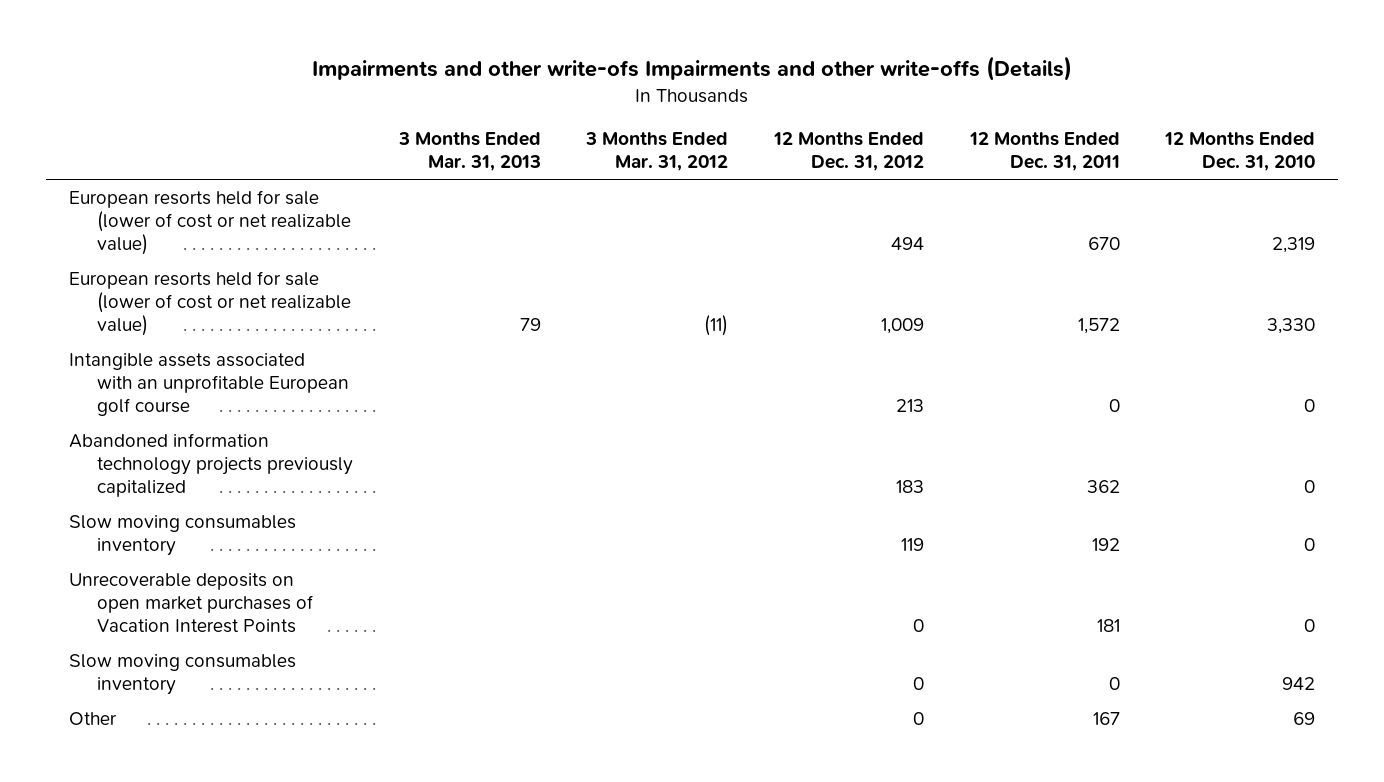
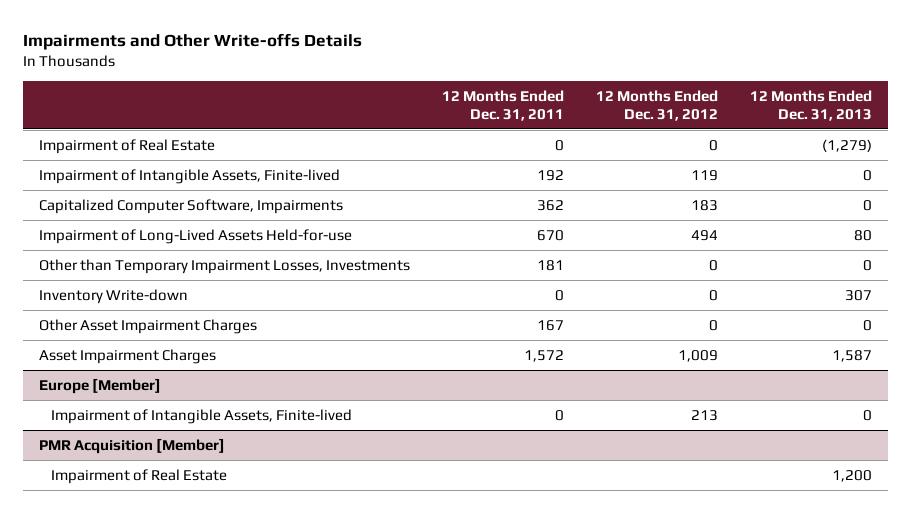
- Impairments and other write-ofs Impairments and other write-offs (Details)
+ Impairments and Other Write-offs Details
- | 3 Months Ended Mar. 31, 2013 | 3 Months Ended Mar. 31, 2012 | 12 Months Ended Dec. 31, 2012 | 12 Months Ended Dec. 31, 2011 | 12 Months Ended Dec. 31, 2010
+ | 12 Months Ended Dec. 31, 2011 | 12 Months Ended Dec. 31, 2012 | 12 Months Ended Dec. 31, 2013
- European resorts held for sale (lower of cost or net realizable value) | | | 494 | 670 | 2,319
- European resorts held for sale (lower of cost or net realizable value) | 79 | (11) | 1,009 | 1,572 | 3,330
- Intangible assets associated with an unprofitable European golf course | | | 213 | 0 | 0
- Abandoned information technology projects previously capitalized | | | 183 | 362 | 0
- Slow moving consumables inventory | | | 119 | 192 | 0
- Unrecoverable deposits on open market purchases of Vacation Interest Points | | | 0 | 181 | 0
- Slow moving consumables inventory | | | 0 | 0 | 942
- Other | | | 0 | 167 | 69
+ Impairment of Real Estate | 0 | 0 | (1,279)
+ Impairment of Intangible Assets, Finite-lived | 192 | 119 | 0
+ Capitalized Computer Software, Impairments | 362 | 183 | 0
+ Impairment of Long-Lived Assets Held-for-use | 670 | 494 | 80
+ Other than Temporary Impairment Losses, Investments | 181 | 0 | 0
+ Inventory Write-down | 0 | 0 | 307
+ Other Asset Impairment Charges | 167 | 0 | 0
+ Asset Impairment Charges | 1,572 | 1,009 | 1,587
+ Europe [Member]
+ Impairment of Intangible Assets, Finite-lived | 0 | 213 | 0
+ PMR Acquisition [Member]
+ Impairment of Real Estate | | | 1,200

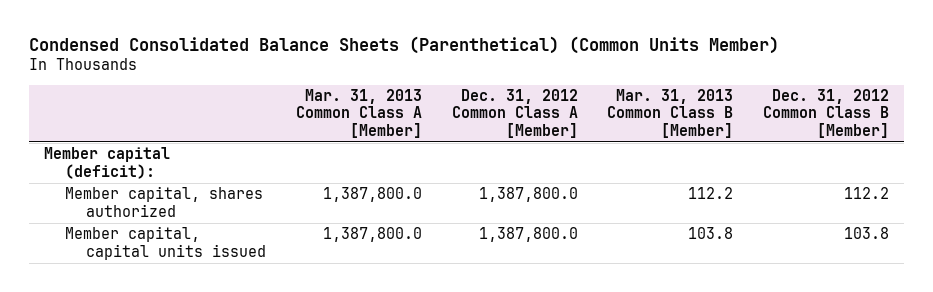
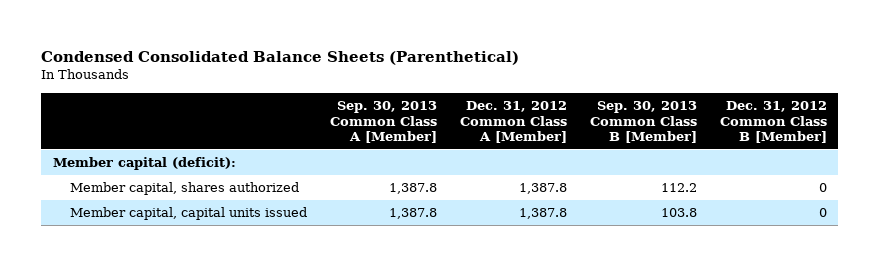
- Condensed Consolidated Balance Sheets (Parenthetical) (Common Units Member)
+ Condensed Consolidated Balance Sheets (Parenthetical)
- | Mar. 31, 2013 Common Class A [Member] | Dec. 31, 2012 Common Class A [Member] | Mar. 31, 2013 Common Class B [Member] | Dec. 31, 2012 Common Class B [Member]
+ | Sep. 30, 2013 Common Class A [Member] | Dec. 31, 2012 Common Class A [Member] | Sep. 30, 2013 Common Class B [Member] | Dec. 31, 2012 Common Class B [Member]
- Member capital, shares authorized | 1,387,800.0 | 1,387,800.0 | 112.2 | 112.2
- Member capital, capital units issued | 1,387,800.0 | 1,387,800.0 | 103.8 | 103.8
+ Member capital, shares authorized | 1,387.8 | 1,387.8 | 112.2 | 0
+ Member capital, capital units issued | 1,387.8 | 1,387.8 | 103.8 | 0

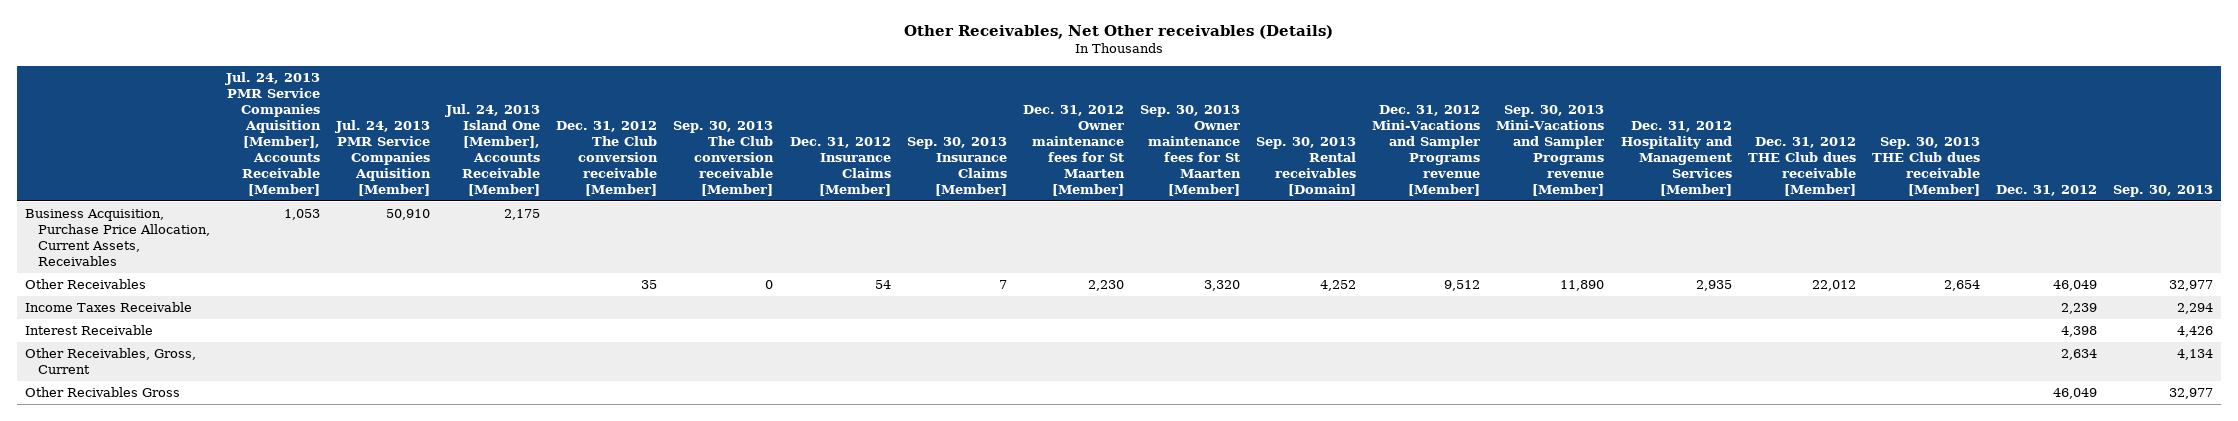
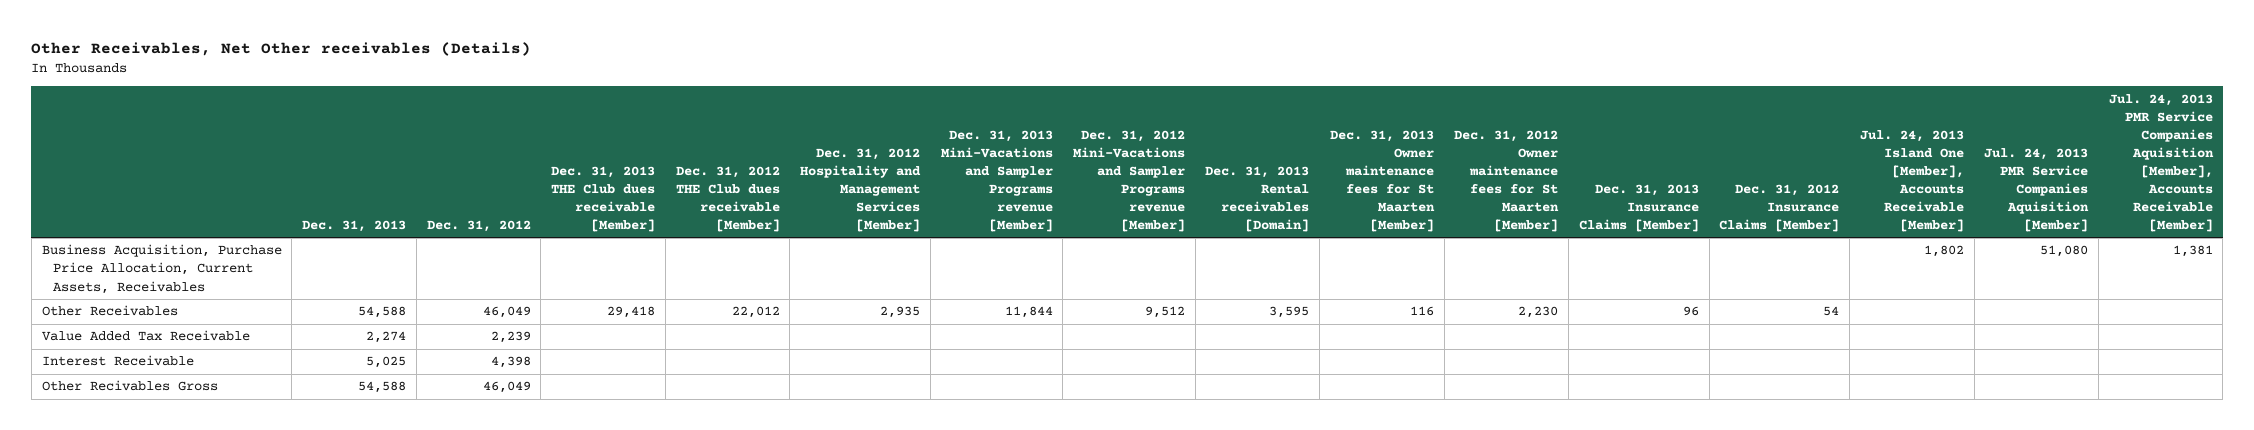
- | Jul. 24, 2013 PMR Service Companies Aquisition [Member], Accounts Receivable [Member] | Jul. 24, 2013 PMR Service Companies Aquisition [Member] | Jul. 24, 2013 Island One [Member], Accounts Receivable [Member] | Dec. 31, 2012 The Club conversion receivable [Member] | Sep. 30, 2013 The Club conversion receivable [Member] | Dec. 31, 2012 Insurance Claims [Member] | Sep. 30, 2013 Insurance Claims [Member] | Dec. 31, 2012 Owner maintenance fees for St Maarten [Member] | Sep. 30, 2013 Owner maintenance fees for St Maarten [Member] | Sep. 30, 2013 Rental receivables [Domain] | Dec. 31, 2012 Mini-Vacations and Sampler Programs revenue [Member] | Sep. 30, 2013 Mini-Vacations and Sampler Programs revenue [Member] | Dec. 31, 2012 Hospitality and Management Services [Member] | Dec. 31, 2012 THE Club dues receivable [Member] | Sep. 30, 2013 THE Club dues receivable [Member] | Dec. 31, 2012 | Sep. 30, 2013
+ | Dec. 31, 2013 | Dec. 31, 2012 | Dec. 31, 2013 THE Club dues receivable [Member] | Dec. 31, 2012 THE Club dues receivable [Member] | Dec. 31, 2012 Hospitality and Management Services [Member] | Dec. 31, 2013 Mini-Vacations and Sampler Programs revenue [Member] | Dec. 31, 2012 Mini-Vacations and Sampler Programs revenue [Member] | Dec. 31, 2013 Rental receivables [Domain] | Dec. 31, 2013 Owner maintenance fees for St Maarten [Member] | Dec. 31, 2012 Owner maintenance fees for St Maarten [Member] | Dec. 31, 2013 Insurance Claims [Member] | Dec. 31, 2012 Insurance Claims [Member] | Jul. 24, 2013 Island One [Member], Accounts Receivable [Member] | Jul. 24, 2013 PMR Service Companies Aquisition [Member] | Jul. 24, 2013 PMR Service Companies Aquisition [Member], Accounts Receivable [Member]
- Business Acquisition, Purchase Price Allocation, Current Assets, Receivables | 1,053 | 50,910 | 2,175 | | | | | | | | | | | | | |
+ Business Acquisition, Purchase Price Allocation, Current Assets, Receivables | | | | | | | | | | | | | 1,802 | 51,080 | 1,381
- Income Taxes Receivable | | | | | | | | | | | | | | | | 2,239 | 2,294
+ Value Added Tax Receivable | 2,274 | 2,239 | | | | | | | | | | | | |
- Other Receivables, Gross, Current | | | | | | | | | | | | | | | | 2,634 | 4,134

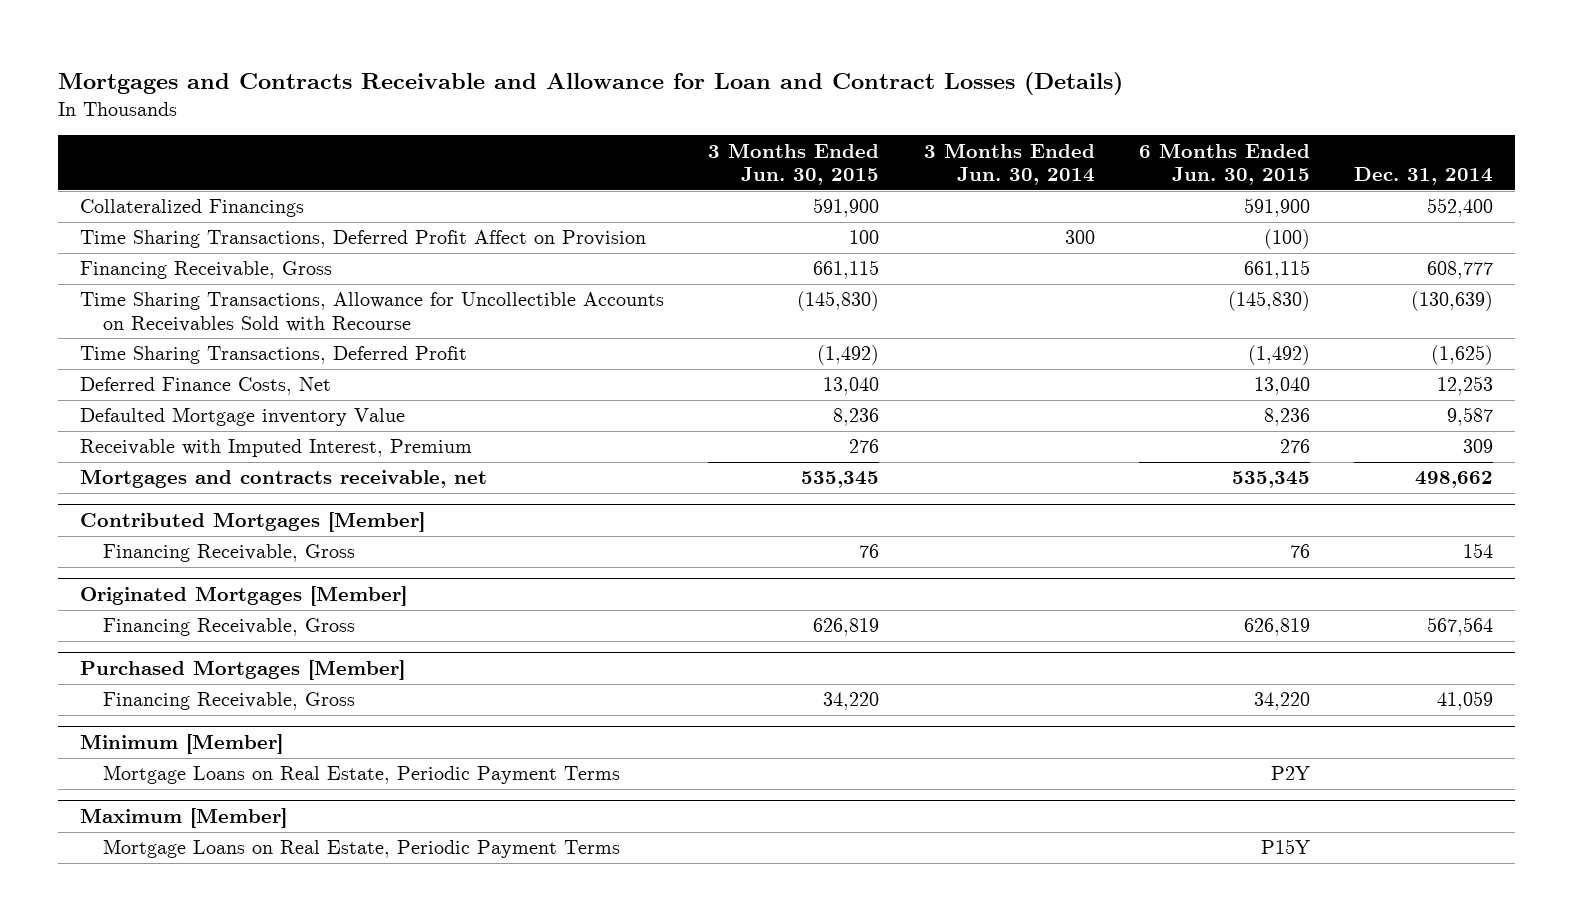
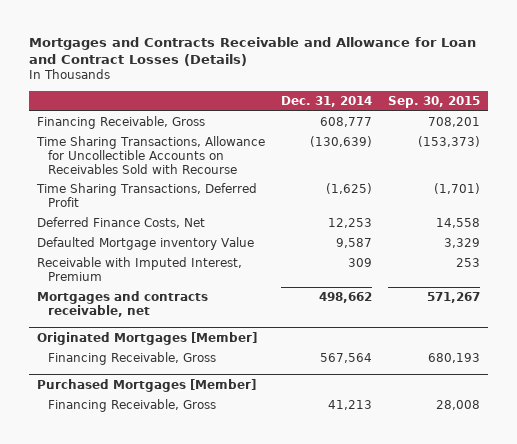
- | 3 Months Ended Jun. 30, 2015 | 3 Months Ended Jun. 30, 2014 | 6 Months Ended Jun. 30, 2015 | Dec. 31, 2014
+ | Dec. 31, 2014 | Sep. 30, 2015
- Collateralized Financings | 591,900 | | 591,900 | 552,400
- Time Sharing Transactions, Deferred Profit Affect on Provision | 100 | 300 | (100) |
- Contributed Mortgages [Member]
- Financing Receivable, Gross | 76 | | 76 | 154
@ Purchased Mortgages [Member]
- Financing Receivable, Gross | 34,220 | | 34,220 | 41,059
- Minimum [Member]
- Mortgage Loans on Real Estate, Periodic Payment Terms | | | P2Y |
- Maximum [Member]
- Mortgage Loans on Real Estate, Periodic Payment Terms | | | P15Y |
@ Purchased Mortgages [Member]
+ Financing Receivable, Gross | 41,213 | 28,008

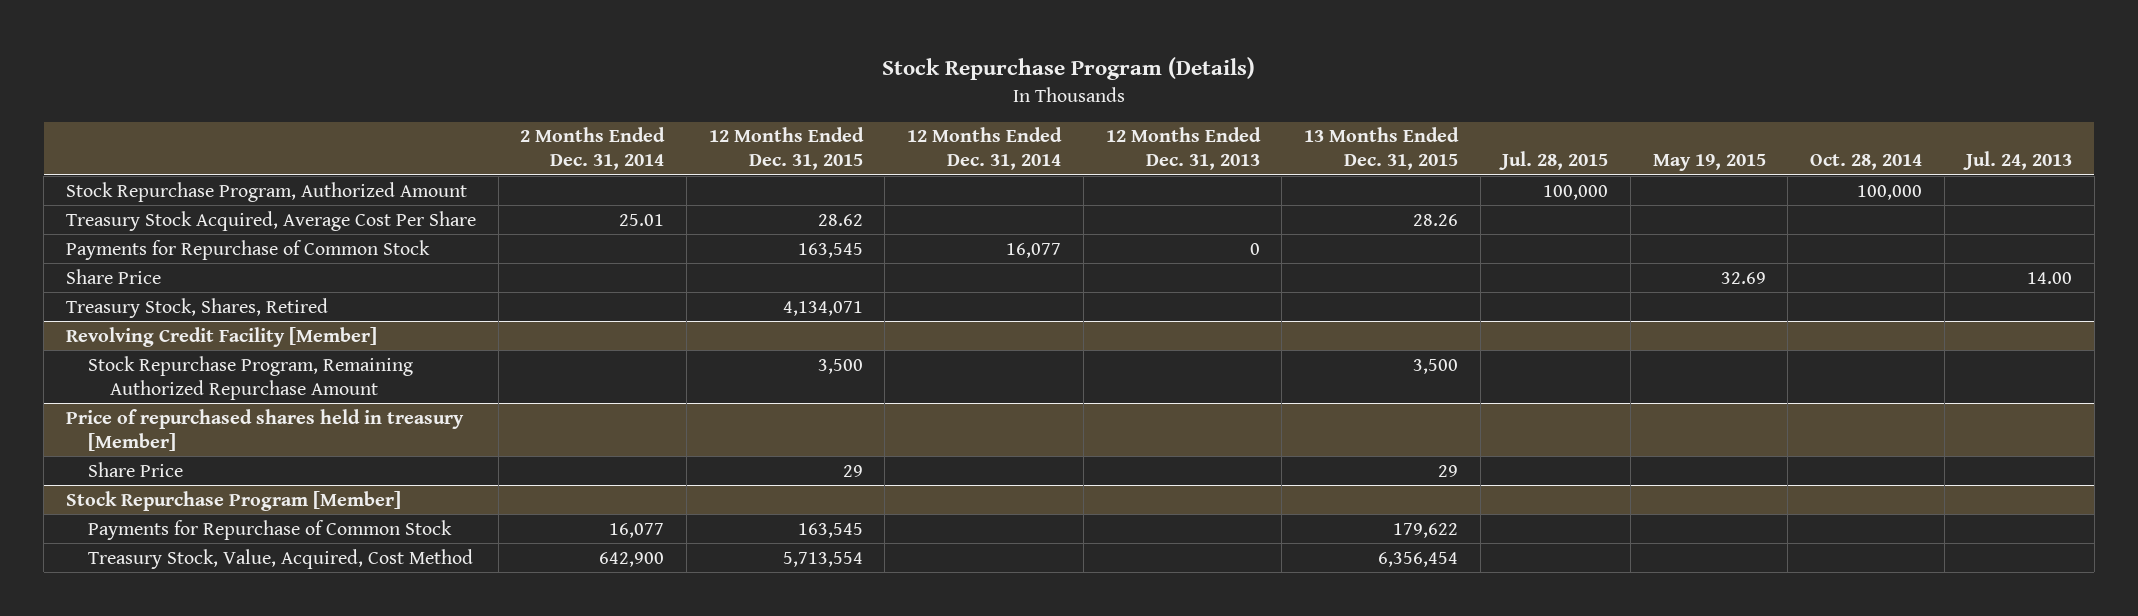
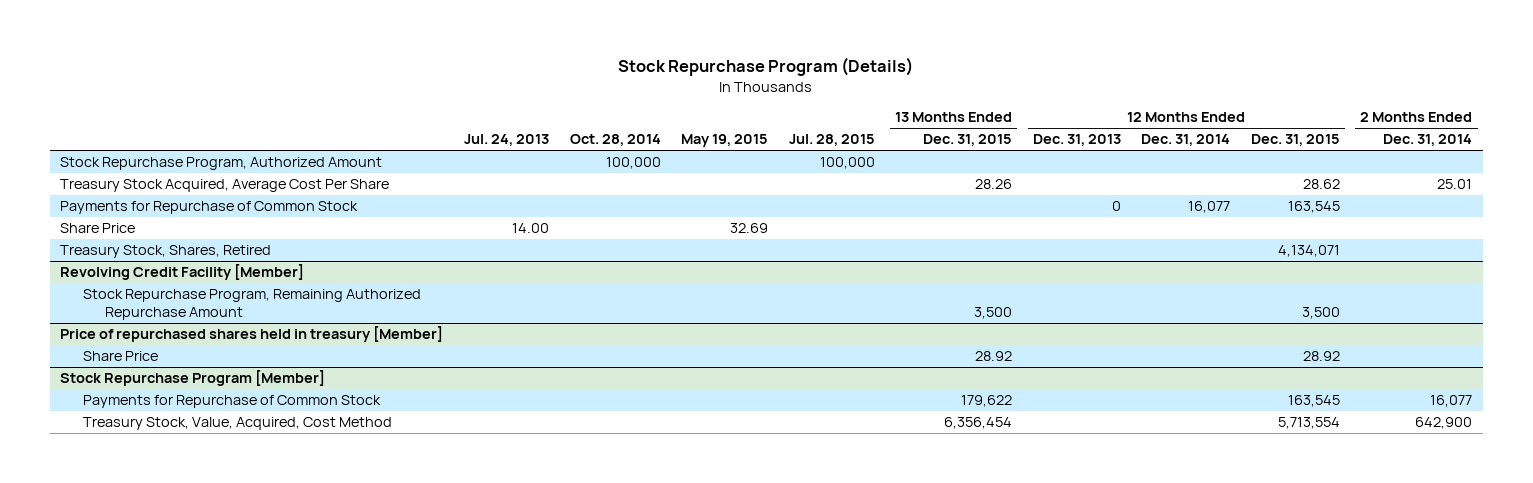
- | 2 Months Ended Dec. 31, 2014 | 12 Months Ended Dec. 31, 2015 | 12 Months Ended Dec. 31, 2014 | 12 Months Ended Dec. 31, 2013 | 13 Months Ended Dec. 31, 2015 | Jul. 28, 2015 | May 19, 2015 | Oct. 28, 2014 | Jul. 24, 2013
+ | Jul. 24, 2013 | Oct. 28, 2014 | May 19, 2015 | Jul. 28, 2015 | 13 Months Ended Dec. 31, 2015 | 12 Months Ended Dec. 31, 2013 | 12 Months Ended Dec. 31, 2014 | 12 Months Ended Dec. 31, 2015 | 2 Months Ended Dec. 31, 2014
@ Price of repurchased shares held in treasury [Member]
- Share Price | | 29 | | | 29 | | | |
+ Share Price | | | | | 28.92 | | | 28.92 |

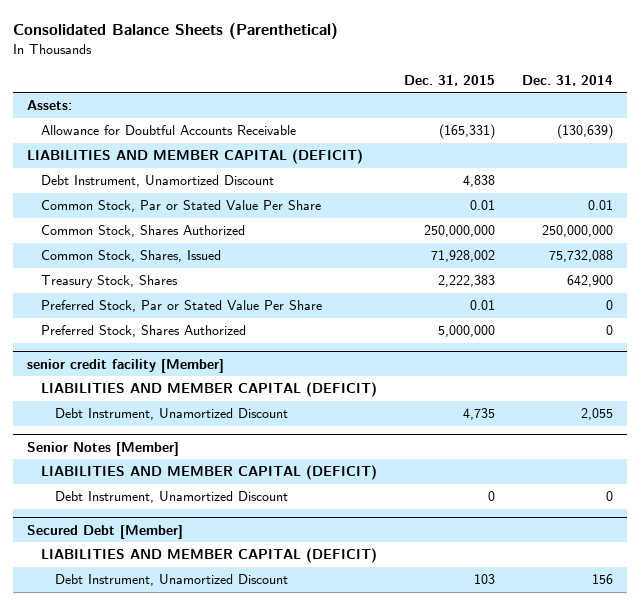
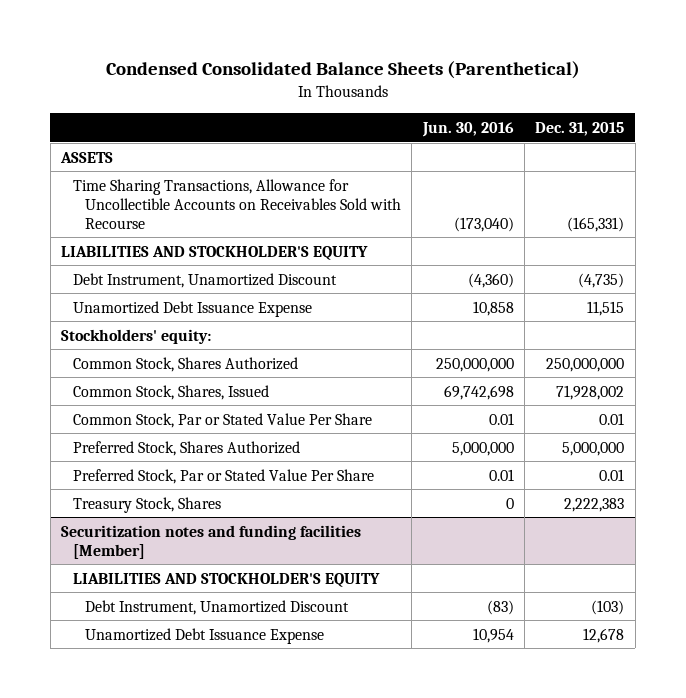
- Consolidated Balance Sheets (Parenthetical)
+ Condensed Consolidated Balance Sheets (Parenthetical)
- | Dec. 31, 2015 | Dec. 31, 2014
+ | Jun. 30, 2016 | Dec. 31, 2015
- Assets:
- Allowance for Doubtful Accounts Receivable | (165,331) | (130,639)
- LIABILITIES AND MEMBER CAPITAL (DEFICIT)
- Debt Instrument, Unamortized Discount | 4,838 |
+ ASSETS
+ Time Sharing Transactions, Allowance for Uncollectible Accounts on Receivables Sold with Recourse | (173,040) | (165,331)
+ LIABILITIES AND STOCKHOLDER'S EQUITY
+ Debt Instrument, Unamortized Discount | (4,360) | (4,735)
+ Unamortized Debt Issuance Expense | 10,858 | 11,515
+ Stockholders' equity:
moved down: Common Stock, Par or Stated Value Per Share | 0.01 | 0.01
- senior credit facility [Member]
- LIABILITIES AND MEMBER CAPITAL (DEFICIT)
- Debt Instrument, Unamortized Discount | 4,735 | 2,055
- Senior Notes [Member]
- LIABILITIES AND MEMBER CAPITAL (DEFICIT)
- Debt Instrument, Unamortized Discount | 0 | 0
- Secured Debt [Member]
- LIABILITIES AND MEMBER CAPITAL (DEFICIT)
- Debt Instrument, Unamortized Discount | 103 | 156
moved down: Preferred Stock, Par or Stated Value Per Share | 0.01 | 0.01
moved down: Treasury Stock, Shares | 0 | 2,222,383
+ Securitization notes and funding facilities [Member]
+ LIABILITIES AND STOCKHOLDER'S EQUITY
+ Debt Instrument, Unamortized Discount | (83) | (103)
+ Unamortized Debt Issuance Expense | 10,954 | 12,678

